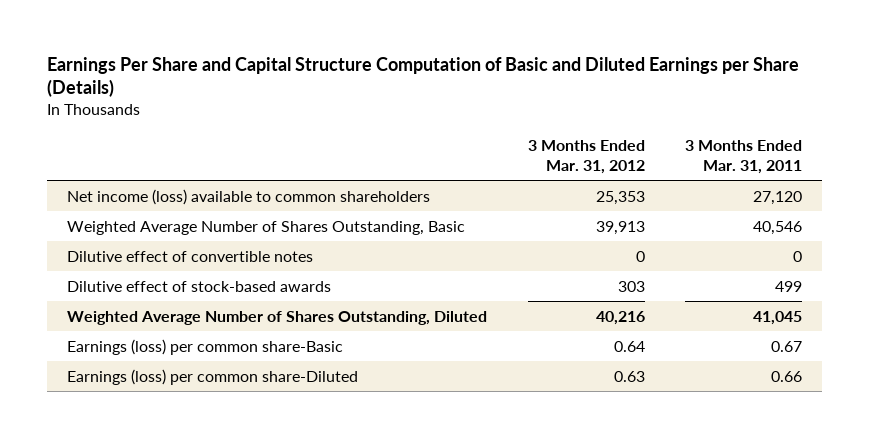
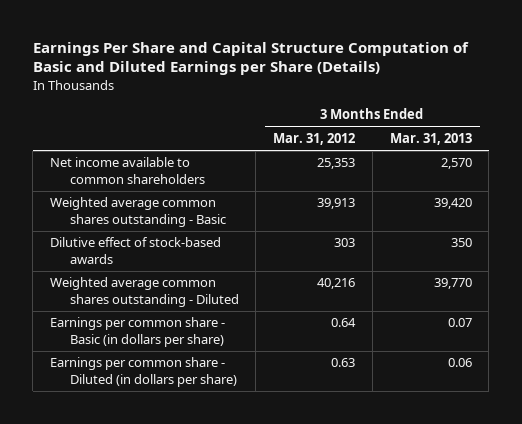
- | 3 Months Ended Mar. 31, 2012 | 3 Months Ended Mar. 31, 2011
+ | 3 Months Ended Mar. 31, 2012 | 3 Months Ended Mar. 31, 2013
- Net income (loss) available to common shareholders | 25,353 | 27,120
- Weighted Average Number of Shares Outstanding, Basic | 39,913 | 40,546
- Dilutive effect of convertible notes | 0 | 0
+ Net income available to common shareholders | 25,353 | 2,570
+ Weighted average common shares outstanding - Basic | 39,913 | 39,420
- Weighted Average Number of Shares Outstanding, Diluted | 40,216 | 41,045
- Earnings (loss) per common share-Basic | 0.64 | 0.67
- Earnings (loss) per common share-Diluted | 0.63 | 0.66
+ Weighted average common shares outstanding - Diluted | 40,216 | 39,770
+ Earnings per common share - Basic (in dollars per share) | 0.64 | 0.07
+ Earnings per common share - Diluted (in dollars per share) | 0.63 | 0.06

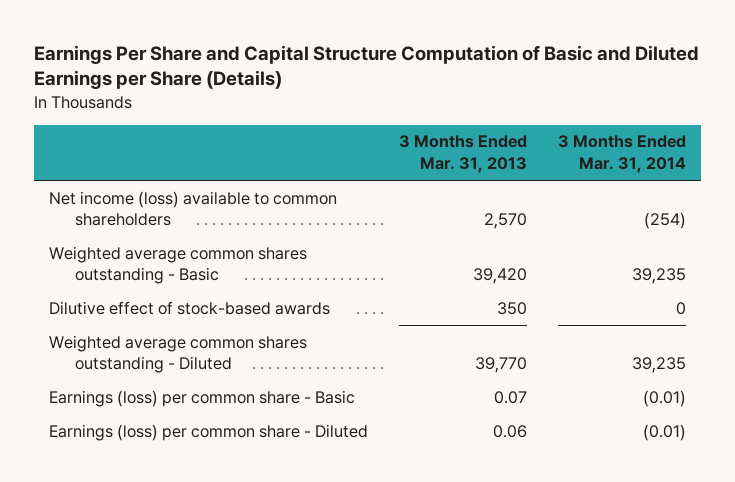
- | 3 Months Ended Mar. 31, 2012 | 3 Months Ended Mar. 31, 2013
+ | 3 Months Ended Mar. 31, 2013 | 3 Months Ended Mar. 31, 2014
- Net income available to common shareholders | 25,353 | 2,570
+ Net income (loss) available to common shareholders | 2,570 | (254)
- Earnings per common share - Basic (in dollars per share) | 0.64 | 0.07
- Earnings per common share - Diluted (in dollars per share) | 0.63 | 0.06
+ Earnings (loss) per common share - Basic | 0.07 | (0.01)
+ Earnings (loss) per common share - Diluted | 0.06 | (0.01)

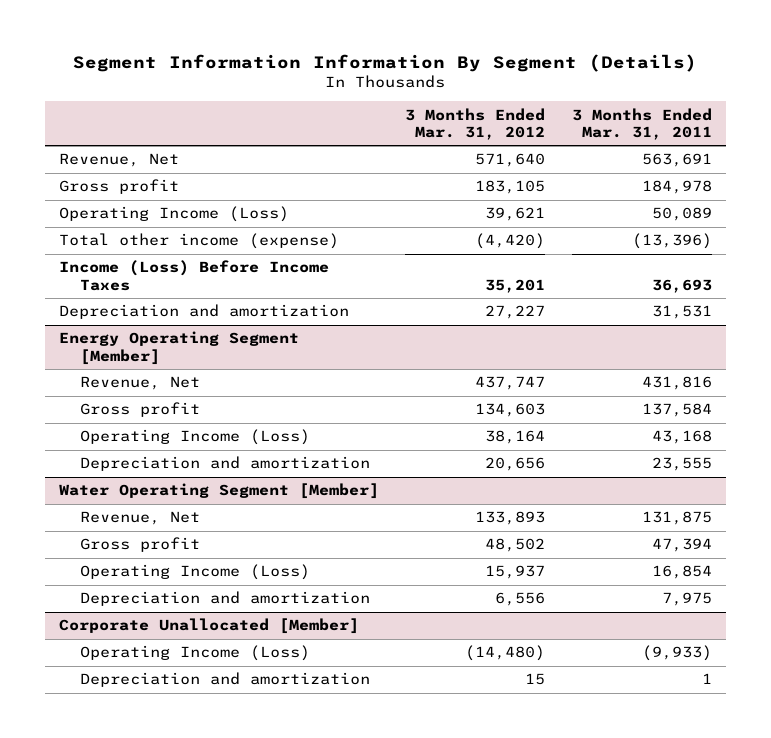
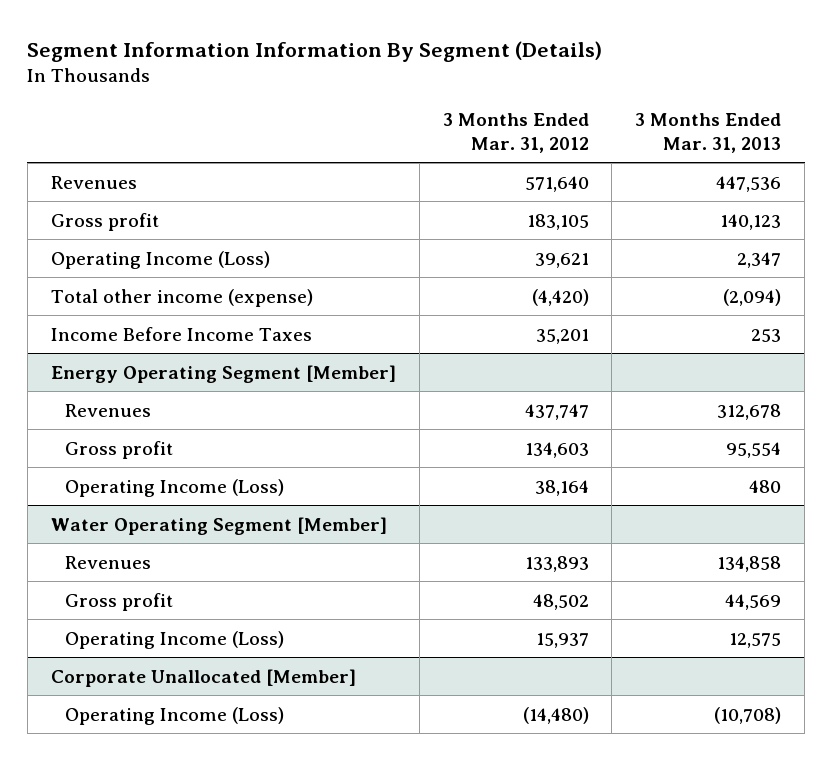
- | 3 Months Ended Mar. 31, 2012 | 3 Months Ended Mar. 31, 2011
+ | 3 Months Ended Mar. 31, 2012 | 3 Months Ended Mar. 31, 2013
- Revenue, Net | 571,640 | 563,691
+ Revenues | 571,640 | 447,536
- Income (Loss) Before Income Taxes | 35,201 | 36,693
- Depreciation and amortization | 27,227 | 31,531
+ Income Before Income Taxes | 35,201 | 253
@ Energy Operating Segment [Member]
- Revenue, Net | 437,747 | 431,816
+ Revenues | 437,747 | 312,678
- Depreciation and amortization | 20,656 | 23,555
@ Water Operating Segment [Member]
- Revenue, Net | 133,893 | 131,875
+ Revenues | 133,893 | 134,858
- Depreciation and amortization | 6,556 | 7,975
@ Corporate Unallocated [Member]
- Depreciation and amortization | 15 | 1

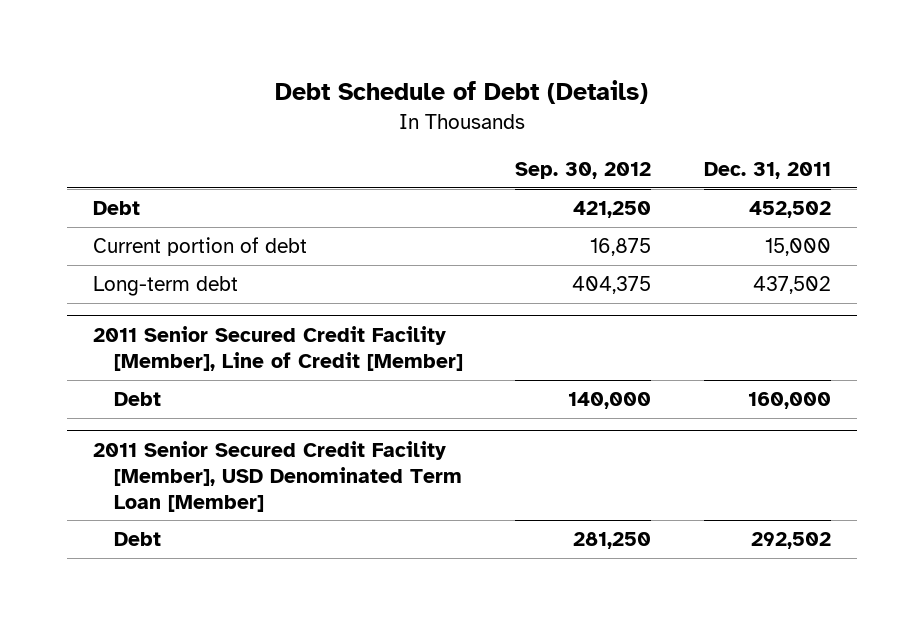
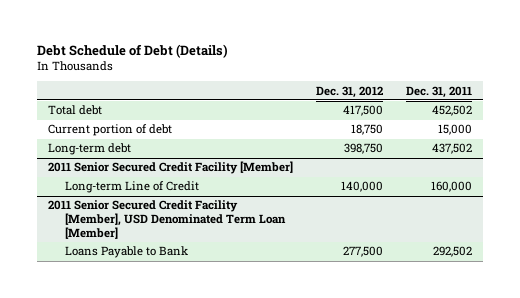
- | Sep. 30, 2012 | Dec. 31, 2011
+ | Dec. 31, 2012 | Dec. 31, 2011
- Debt | 421,250 | 452,502
+ Total debt | 417,500 | 452,502
- 2011 Senior Secured Credit Facility [Member], Line of Credit [Member]
- Debt | 140,000 | 160,000
+ 2011 Senior Secured Credit Facility [Member]
+ Long-term Line of Credit | 140,000 | 160,000
@ 2011 Senior Secured Credit Facility [Member], USD Denominated Term Loan [Member]
- Debt | 281,250 | 292,502
+ Loans Payable to Bank | 277,500 | 292,502

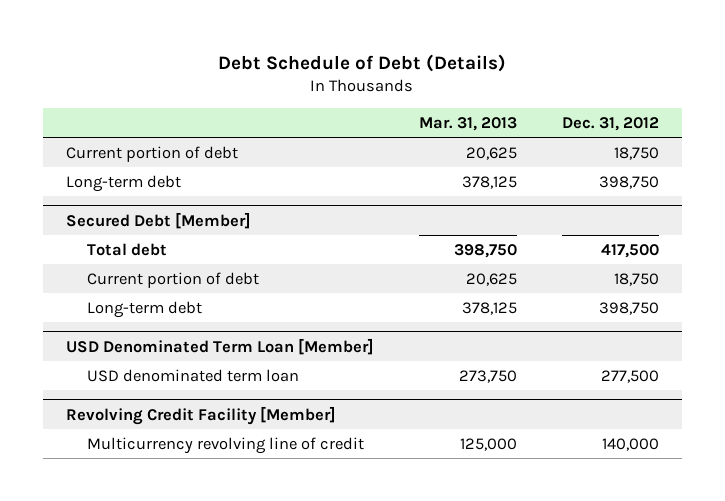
- | Dec. 31, 2012 | Dec. 31, 2011
+ | Mar. 31, 2013 | Dec. 31, 2012
+ Current portion of debt | 20,625 | 18,750
+ Long-term debt | 378,125 | 398,750
+ Secured Debt [Member]
- 2011 Senior Secured Credit Facility [Member]
- Long-term Line of Credit | 140,000 | 160,000
- 2011 Senior Secured Credit Facility [Member], USD Denominated Term Loan [Member]
- Loans Payable to Bank | 277,500 | 292,502
+ USD Denominated Term Loan [Member]
+ USD denominated term loan | 273,750 | 277,500
+ Revolving Credit Facility [Member]
+ Multicurrency revolving line of credit | 125,000 | 140,000

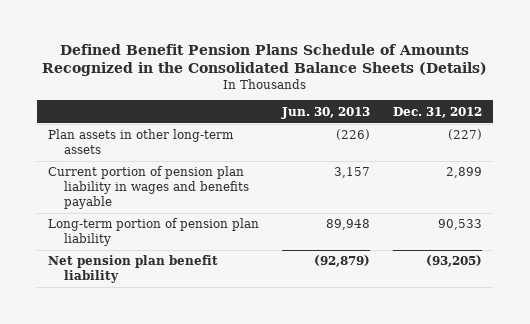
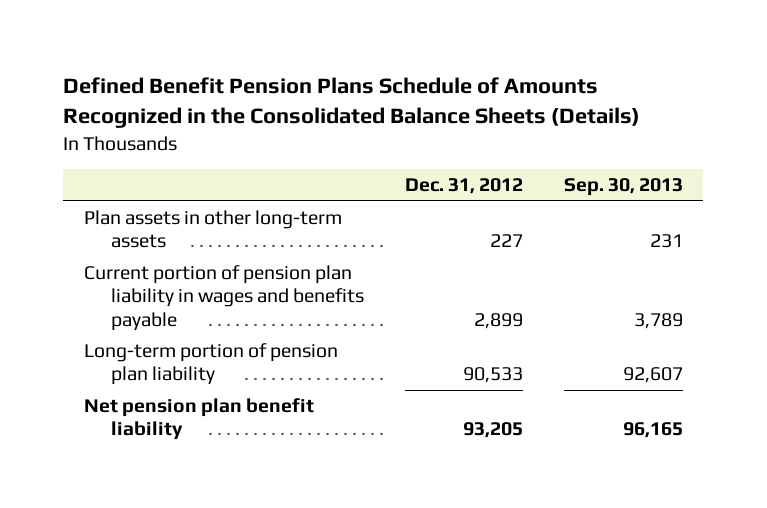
- | Jun. 30, 2013 | Dec. 31, 2012
+ | Dec. 31, 2012 | Sep. 30, 2013
- Plan assets in other long-term assets | (226) | (227)
+ Plan assets in other long-term assets | 227 | 231
- Net pension plan benefit liability | (92,879) | (93,205)
+ Net pension plan benefit liability | 93,205 | 96,165

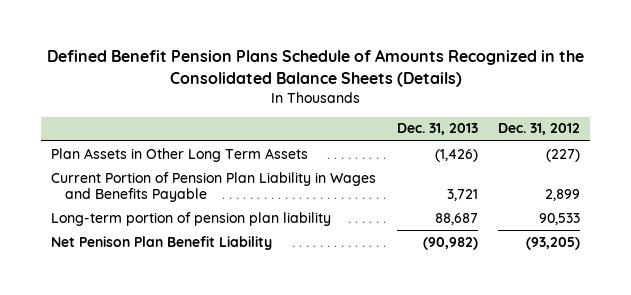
- | Dec. 31, 2012 | Sep. 30, 2013
+ | Dec. 31, 2013 | Dec. 31, 2012
- Plan assets in other long-term assets | 227 | 231
- Current portion of pension plan liability in wages and benefits payable | 2,899 | 3,789
+ Plan Assets in Other Long Term Assets | (1,426) | (227)
+ Current Portion of Pension Plan Liability in Wages and Benefits Payable | 3,721 | 2,899
- Net pension plan benefit liability | 93,205 | 96,165
+ Net Penison Plan Benefit Liability | (90,982) | (93,205)

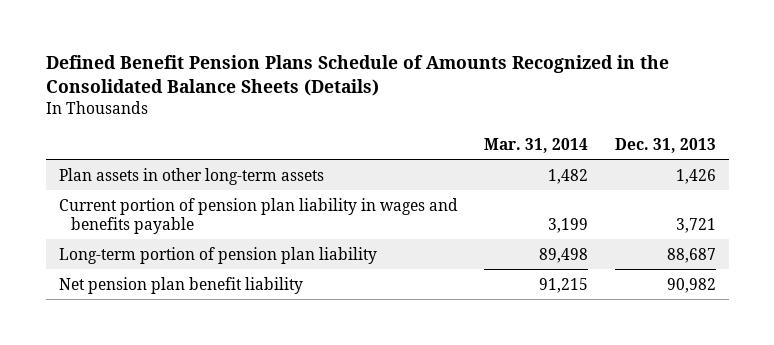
- | Dec. 31, 2013 | Dec. 31, 2012
+ | Mar. 31, 2014 | Dec. 31, 2013
- Plan Assets in Other Long Term Assets | (1,426) | (227)
- Current Portion of Pension Plan Liability in Wages and Benefits Payable | 3,721 | 2,899
+ Plan assets in other long-term assets | 1,482 | 1,426
+ Current portion of pension plan liability in wages and benefits payable | 3,199 | 3,721
- Net Penison Plan Benefit Liability | (90,982) | (93,205)
+ Net pension plan benefit liability | 91,215 | 90,982

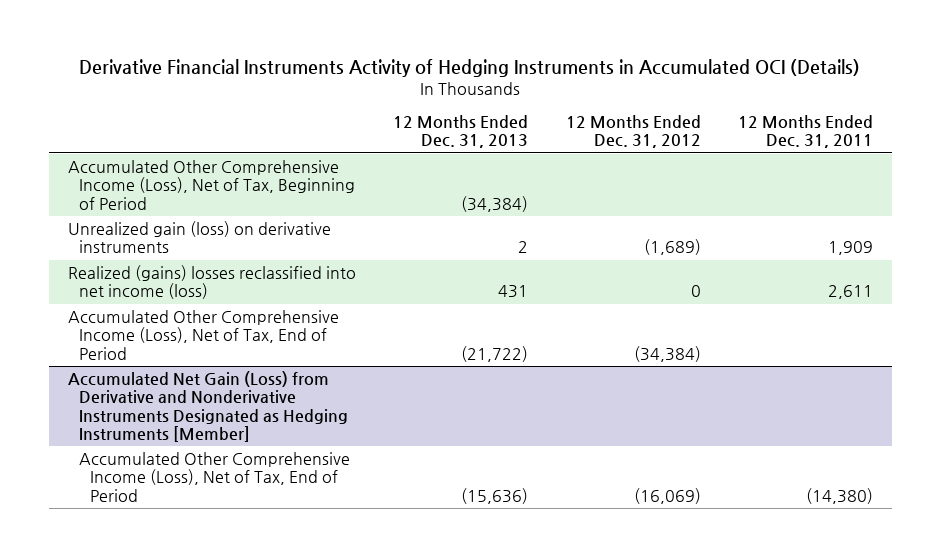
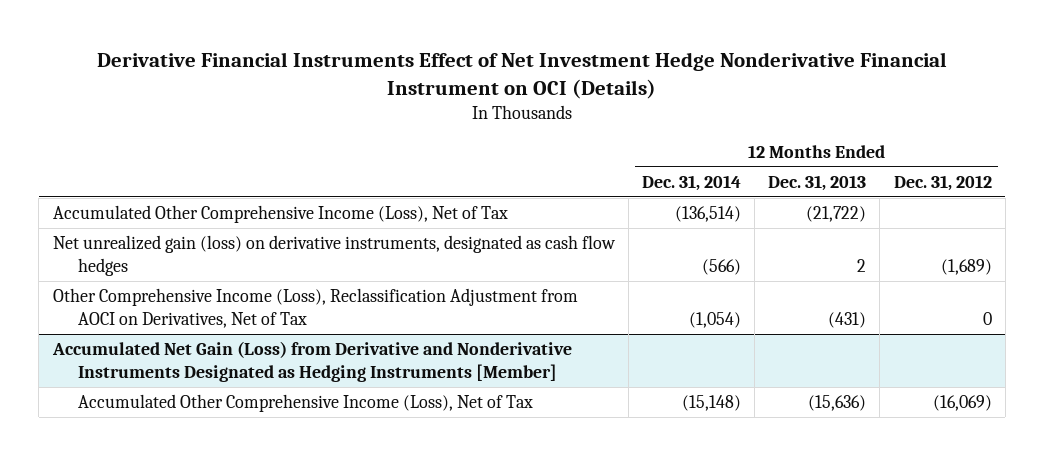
- Derivative Financial Instruments Activity of Hedging Instruments in Accumulated OCI (Details)
+ Derivative Financial Instruments Effect of Net Investment Hedge Nonderivative Financial Instrument on OCI (Details)
- | 12 Months Ended Dec. 31, 2013 | 12 Months Ended Dec. 31, 2012 | 12 Months Ended Dec. 31, 2011
+ | 12 Months Ended Dec. 31, 2014 | 12 Months Ended Dec. 31, 2013 | 12 Months Ended Dec. 31, 2012
- Accumulated Other Comprehensive Income (Loss), Net of Tax, Beginning of Period | (34,384) | |
- Unrealized gain (loss) on derivative instruments | 2 | (1,689) | 1,909
- Realized (gains) losses reclassified into net income (loss) | 431 | 0 | 2,611
- Accumulated Other Comprehensive Income (Loss), Net of Tax, End of Period | (21,722) | (34,384) |
+ Accumulated Other Comprehensive Income (Loss), Net of Tax | (136,514) | (21,722) |
+ Net unrealized gain (loss) on derivative instruments, designated as cash flow hedges | (566) | 2 | (1,689)
+ Other Comprehensive Income (Loss), Reclassification Adjustment from AOCI on Derivatives, Net of Tax | (1,054) | (431) | 0
@ Accumulated Net Gain (Loss) from Derivative and Nonderivative Instruments Designated as Hedging Instruments [Member]
- Accumulated Other Comprehensive Income (Loss), Net of Tax, End of Period | (15,636) | (16,069) | (14,380)
+ Accumulated Other Comprehensive Income (Loss), Net of Tax | (15,148) | (15,636) | (16,069)

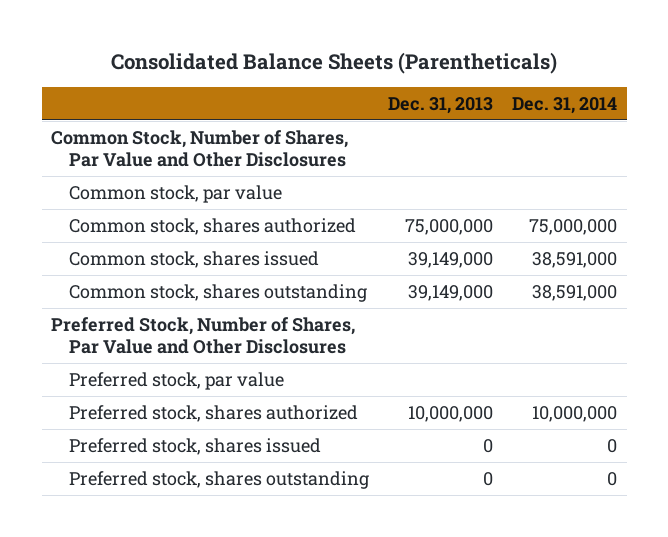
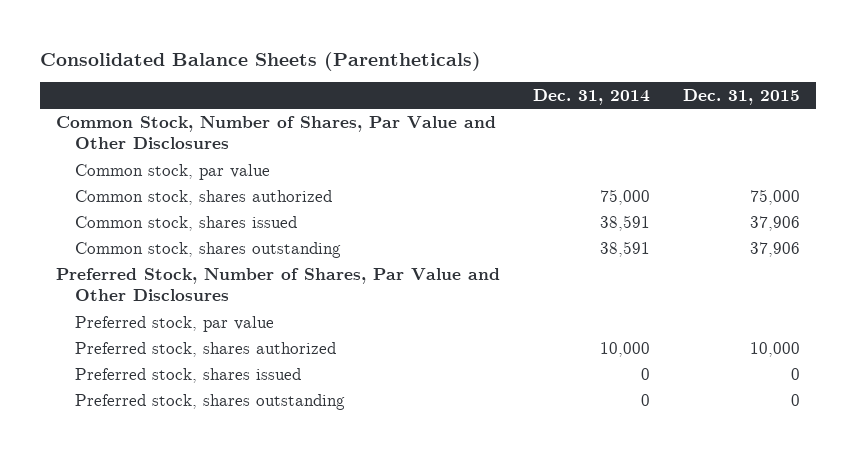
- | Dec. 31, 2013 | Dec. 31, 2014
+ | Dec. 31, 2014 | Dec. 31, 2015
- Common stock, shares authorized | 75,000,000 | 75,000,000
- Common stock, shares issued | 39,149,000 | 38,591,000
- Common stock, shares outstanding | 39,149,000 | 38,591,000
+ Common stock, shares authorized | 75,000 | 75,000
+ Common stock, shares issued | 38,591 | 37,906
+ Common stock, shares outstanding | 38,591 | 37,906
- Preferred stock, shares authorized | 10,000,000 | 10,000,000
+ Preferred stock, shares authorized | 10,000 | 10,000

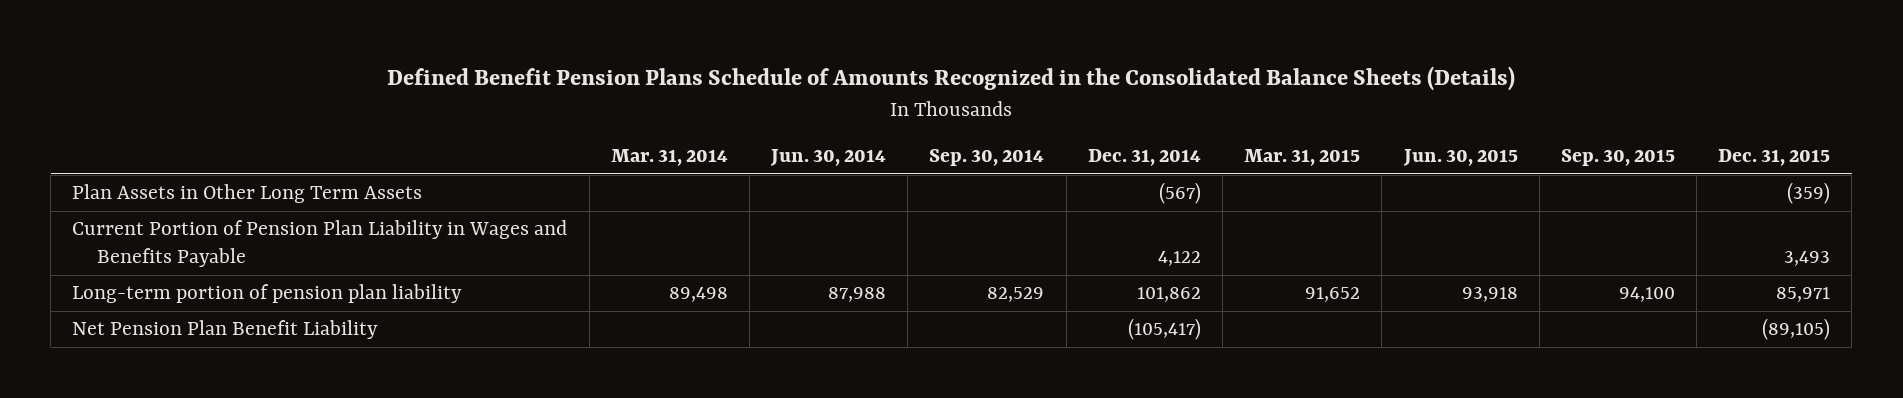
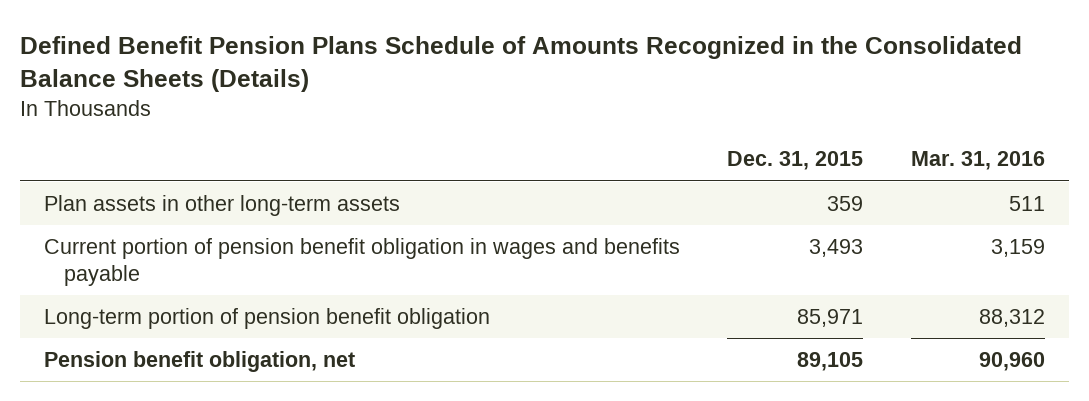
- | Mar. 31, 2014 | Jun. 30, 2014 | Sep. 30, 2014 | Dec. 31, 2014 | Mar. 31, 2015 | Jun. 30, 2015 | Sep. 30, 2015 | Dec. 31, 2015
+ | Dec. 31, 2015 | Mar. 31, 2016
- Plan Assets in Other Long Term Assets | | | | (567) | | | | (359)
- Current Portion of Pension Plan Liability in Wages and Benefits Payable | | | | 4,122 | | | | 3,493
- Long-term portion of pension plan liability | 89,498 | 87,988 | 82,529 | 101,862 | 91,652 | 93,918 | 94,100 | 85,971
- Net Pension Plan Benefit Liability | | | | (105,417) | | | | (89,105)
+ Plan assets in other long-term assets | 359 | 511
+ Current portion of pension benefit obligation in wages and benefits payable | 3,493 | 3,159
+ Long-term portion of pension benefit obligation | 85,971 | 88,312
+ Pension benefit obligation, net | 89,105 | 90,960

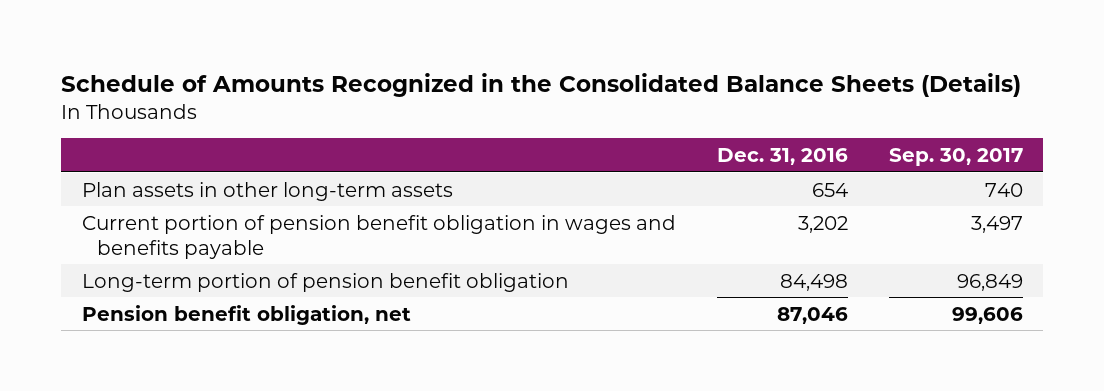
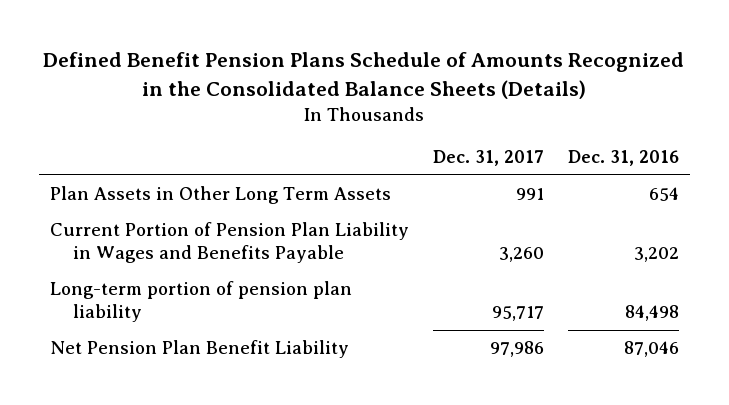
- Schedule of Amounts Recognized in the Consolidated Balance Sheets (Details)
+ Defined Benefit Pension Plans Schedule of Amounts Recognized in the Consolidated Balance Sheets (Details)
- | Dec. 31, 2016 | Sep. 30, 2017
+ | Dec. 31, 2017 | Dec. 31, 2016
- Plan assets in other long-term assets | 654 | 740
- Current portion of pension benefit obligation in wages and benefits payable | 3,202 | 3,497
- Long-term portion of pension benefit obligation | 84,498 | 96,849
- Pension benefit obligation, net | 87,046 | 99,606
+ Plan Assets in Other Long Term Assets | 991 | 654
+ Current Portion of Pension Plan Liability in Wages and Benefits Payable | 3,260 | 3,202
+ Long-term portion of pension plan liability | 95,717 | 84,498
+ Net Pension Plan Benefit Liability | 97,986 | 87,046

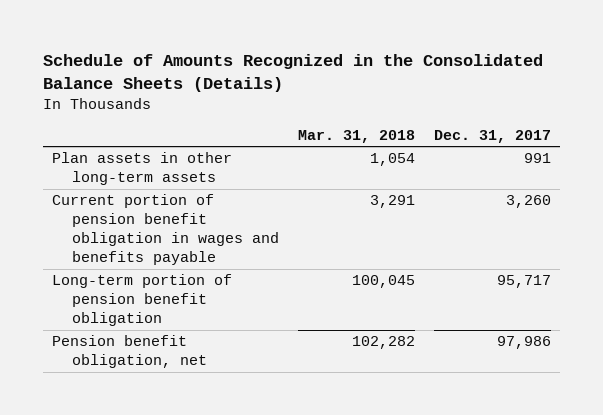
- Defined Benefit Pension Plans Schedule of Amounts Recognized in the Consolidated Balance Sheets (Details)
+ Schedule of Amounts Recognized in the Consolidated Balance Sheets (Details)
- | Dec. 31, 2017 | Dec. 31, 2016
+ | Mar. 31, 2018 | Dec. 31, 2017
- Plan Assets in Other Long Term Assets | 991 | 654
- Current Portion of Pension Plan Liability in Wages and Benefits Payable | 3,260 | 3,202
- Long-term portion of pension plan liability | 95,717 | 84,498
- Net Pension Plan Benefit Liability | 97,986 | 87,046
+ Plan assets in other long-term assets | 1,054 | 991
+ Current portion of pension benefit obligation in wages and benefits payable | 3,291 | 3,260
+ Long-term portion of pension benefit obligation | 100,045 | 95,717
+ Pension benefit obligation, net | 102,282 | 97,986

